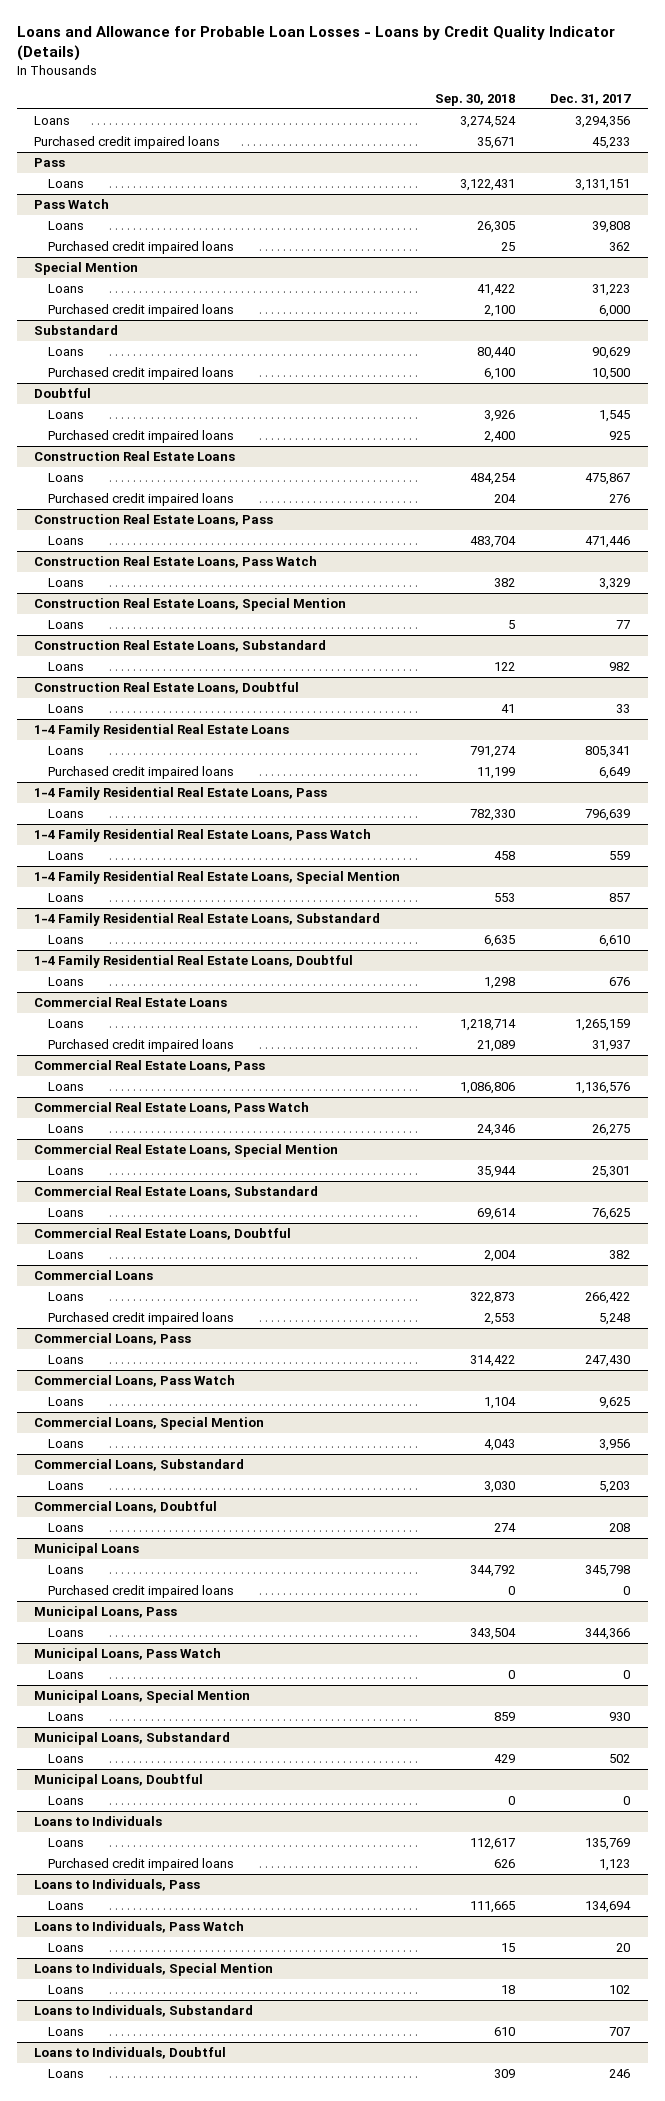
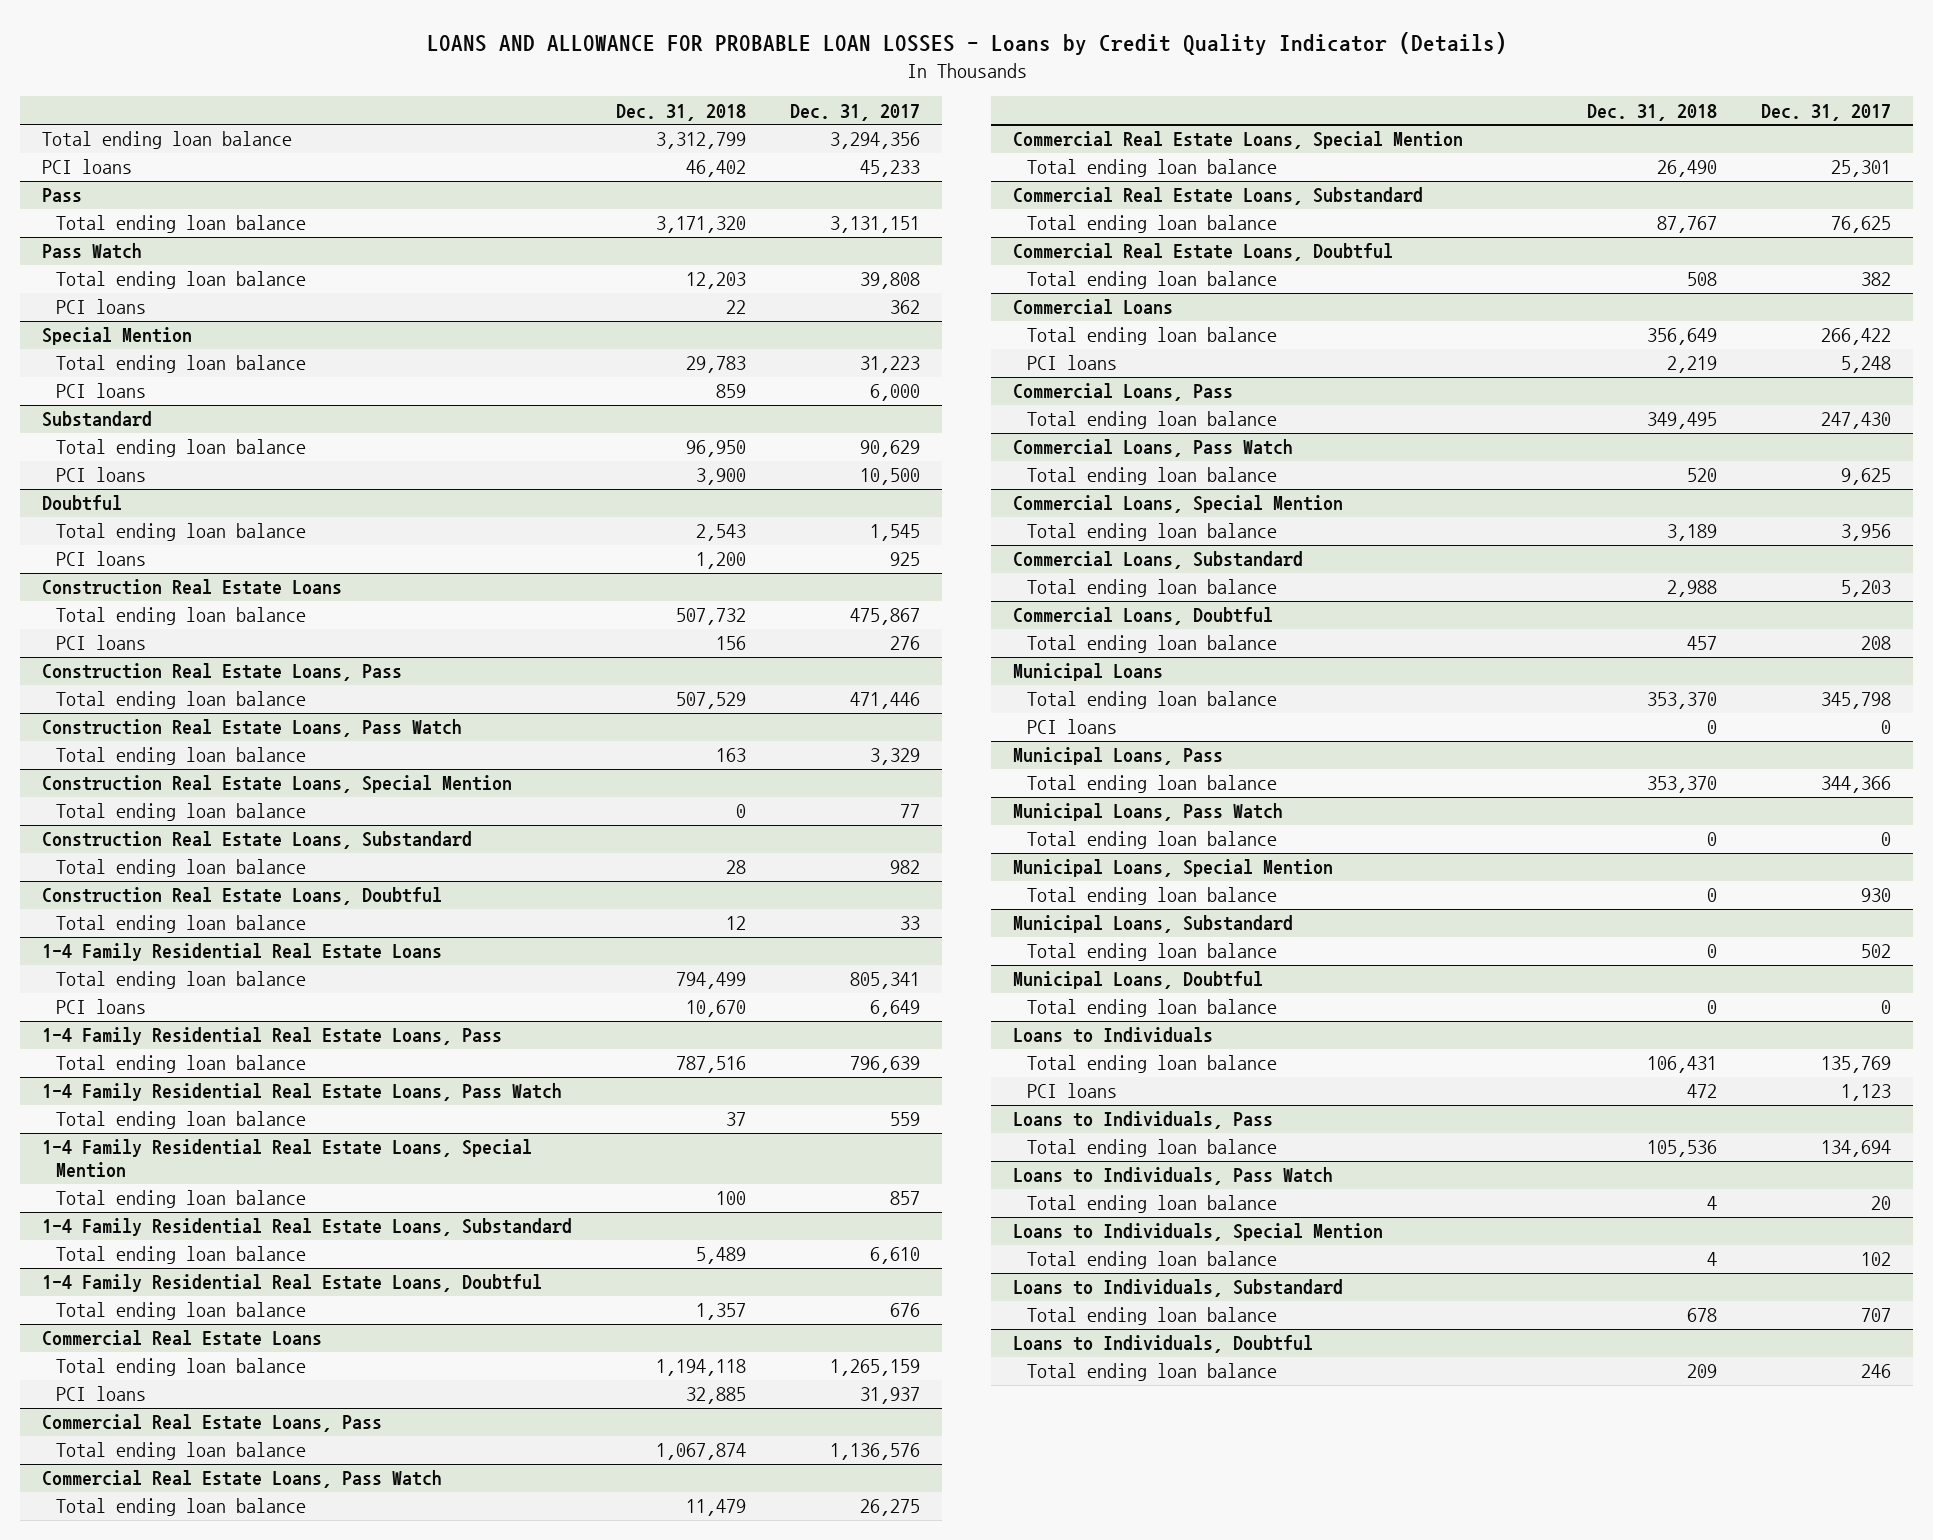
- Loans and Allowance for Probable Loan Losses - Loans by Credit Quality Indicator (Details)
+ LOANS AND ALLOWANCE FOR PROBABLE LOAN LOSSES - Loans by Credit Quality Indicator (Details)
- | Sep. 30, 2018 | Dec. 31, 2017
+ | Dec. 31, 2018 | Dec. 31, 2017
- Loans | 3,274,524 | 3,294,356
- Purchased credit impaired loans | 35,671 | 45,233
+ Total ending loan balance | 3,312,799 | 3,294,356
+ PCI loans | 46,402 | 45,233
@ Pass
- Loans | 3,122,431 | 3,131,151
+ Total ending loan balance | 3,171,320 | 3,131,151
@ Pass Watch
- Loans | 26,305 | 39,808
- Purchased credit impaired loans | 25 | 362
+ Total ending loan balance | 12,203 | 39,808
+ PCI loans | 22 | 362
@ Special Mention
- Loans | 41,422 | 31,223
- Purchased credit impaired loans | 2,100 | 6,000
+ Total ending loan balance | 29,783 | 31,223
+ PCI loans | 859 | 6,000
@ Substandard
- Loans | 80,440 | 90,629
- Purchased credit impaired loans | 6,100 | 10,500
+ Total ending loan balance | 96,950 | 90,629
+ PCI loans | 3,900 | 10,500
@ Doubtful
- Loans | 3,926 | 1,545
- Purchased credit impaired loans | 2,400 | 925
+ Total ending loan balance | 2,543 | 1,545
+ PCI loans | 1,200 | 925
@ Construction Real Estate Loans
- Loans | 484,254 | 475,867
- Purchased credit impaired loans | 204 | 276
+ Total ending loan balance | 507,732 | 475,867
+ PCI loans | 156 | 276
@ Construction Real Estate Loans, Pass
- Loans | 483,704 | 471,446
+ Total ending loan balance | 507,529 | 471,446
@ Construction Real Estate Loans, Pass Watch
- Loans | 382 | 3,329
+ Total ending loan balance | 163 | 3,329
@ Construction Real Estate Loans, Special Mention
- Loans | 5 | 77
+ Total ending loan balance | 0 | 77
@ Construction Real Estate Loans, Substandard
- Loans | 122 | 982
+ Total ending loan balance | 28 | 982
@ Construction Real Estate Loans, Doubtful
- Loans | 41 | 33
+ Total ending loan balance | 12 | 33
@ 1-4 Family Residential Real Estate Loans
- Loans | 791,274 | 805,341
- Purchased credit impaired loans | 11,199 | 6,649
+ Total ending loan balance | 794,499 | 805,341
+ PCI loans | 10,670 | 6,649
@ 1-4 Family Residential Real Estate Loans, Pass
- Loans | 782,330 | 796,639
+ Total ending loan balance | 787,516 | 796,639
@ 1-4 Family Residential Real Estate Loans, Pass Watch
- Loans | 458 | 559
+ Total ending loan balance | 37 | 559
@ 1-4 Family Residential Real Estate Loans, Special Mention
- Loans | 553 | 857
+ Total ending loan balance | 100 | 857
@ 1-4 Family Residential Real Estate Loans, Substandard
- Loans | 6,635 | 6,610
+ Total ending loan balance | 5,489 | 6,610
@ 1-4 Family Residential Real Estate Loans, Doubtful
- Loans | 1,298 | 676
+ Total ending loan balance | 1,357 | 676
@ Commercial Real Estate Loans
- Loans | 1,218,714 | 1,265,159
- Purchased credit impaired loans | 21,089 | 31,937
+ Total ending loan balance | 1,194,118 | 1,265,159
+ PCI loans | 32,885 | 31,937
@ Commercial Real Estate Loans, Pass
- Loans | 1,086,806 | 1,136,576
+ Total ending loan balance | 1,067,874 | 1,136,576
@ Commercial Real Estate Loans, Pass Watch
- Loans | 24,346 | 26,275
+ Total ending loan balance | 11,479 | 26,275
@ Commercial Real Estate Loans, Special Mention
- Loans | 35,944 | 25,301
+ Total ending loan balance | 26,490 | 25,301
@ Commercial Real Estate Loans, Substandard
- Loans | 69,614 | 76,625
+ Total ending loan balance | 87,767 | 76,625
@ Commercial Real Estate Loans, Doubtful
- Loans | 2,004 | 382
+ Total ending loan balance | 508 | 382
@ Commercial Loans
- Loans | 322,873 | 266,422
- Purchased credit impaired loans | 2,553 | 5,248
+ Total ending loan balance | 356,649 | 266,422
+ PCI loans | 2,219 | 5,248
@ Commercial Loans, Pass
- Loans | 314,422 | 247,430
+ Total ending loan balance | 349,495 | 247,430
@ Commercial Loans, Pass Watch
- Loans | 1,104 | 9,625
+ Total ending loan balance | 520 | 9,625
@ Commercial Loans, Special Mention
- Loans | 4,043 | 3,956
+ Total ending loan balance | 3,189 | 3,956
@ Commercial Loans, Substandard
- Loans | 3,030 | 5,203
+ Total ending loan balance | 2,988 | 5,203
@ Commercial Loans, Doubtful
- Loans | 274 | 208
+ Total ending loan balance | 457 | 208
@ Municipal Loans
- Loans | 344,792 | 345,798
- Purchased credit impaired loans | 0 | 0
+ Total ending loan balance | 353,370 | 345,798
+ PCI loans | 0 | 0
@ Municipal Loans, Pass
- Loans | 343,504 | 344,366
+ Total ending loan balance | 353,370 | 344,366
@ Municipal Loans, Pass Watch
- Loans | 0 | 0
+ Total ending loan balance | 0 | 0
@ Municipal Loans, Special Mention
- Loans | 859 | 930
+ Total ending loan balance | 0 | 930
@ Municipal Loans, Substandard
- Loans | 429 | 502
+ Total ending loan balance | 0 | 502
@ Municipal Loans, Doubtful
- Loans | 0 | 0
+ Total ending loan balance | 0 | 0
@ Loans to Individuals
- Loans | 112,617 | 135,769
- Purchased credit impaired loans | 626 | 1,123
+ Total ending loan balance | 106,431 | 135,769
+ PCI loans | 472 | 1,123
@ Loans to Individuals, Pass
- Loans | 111,665 | 134,694
+ Total ending loan balance | 105,536 | 134,694
@ Loans to Individuals, Pass Watch
- Loans | 15 | 20
+ Total ending loan balance | 4 | 20
@ Loans to Individuals, Special Mention
- Loans | 18 | 102
+ Total ending loan balance | 4 | 102
@ Loans to Individuals, Substandard
- Loans | 610 | 707
+ Total ending loan balance | 678 | 707
@ Loans to Individuals, Doubtful
- Loans | 309 | 246
+ Total ending loan balance | 209 | 246

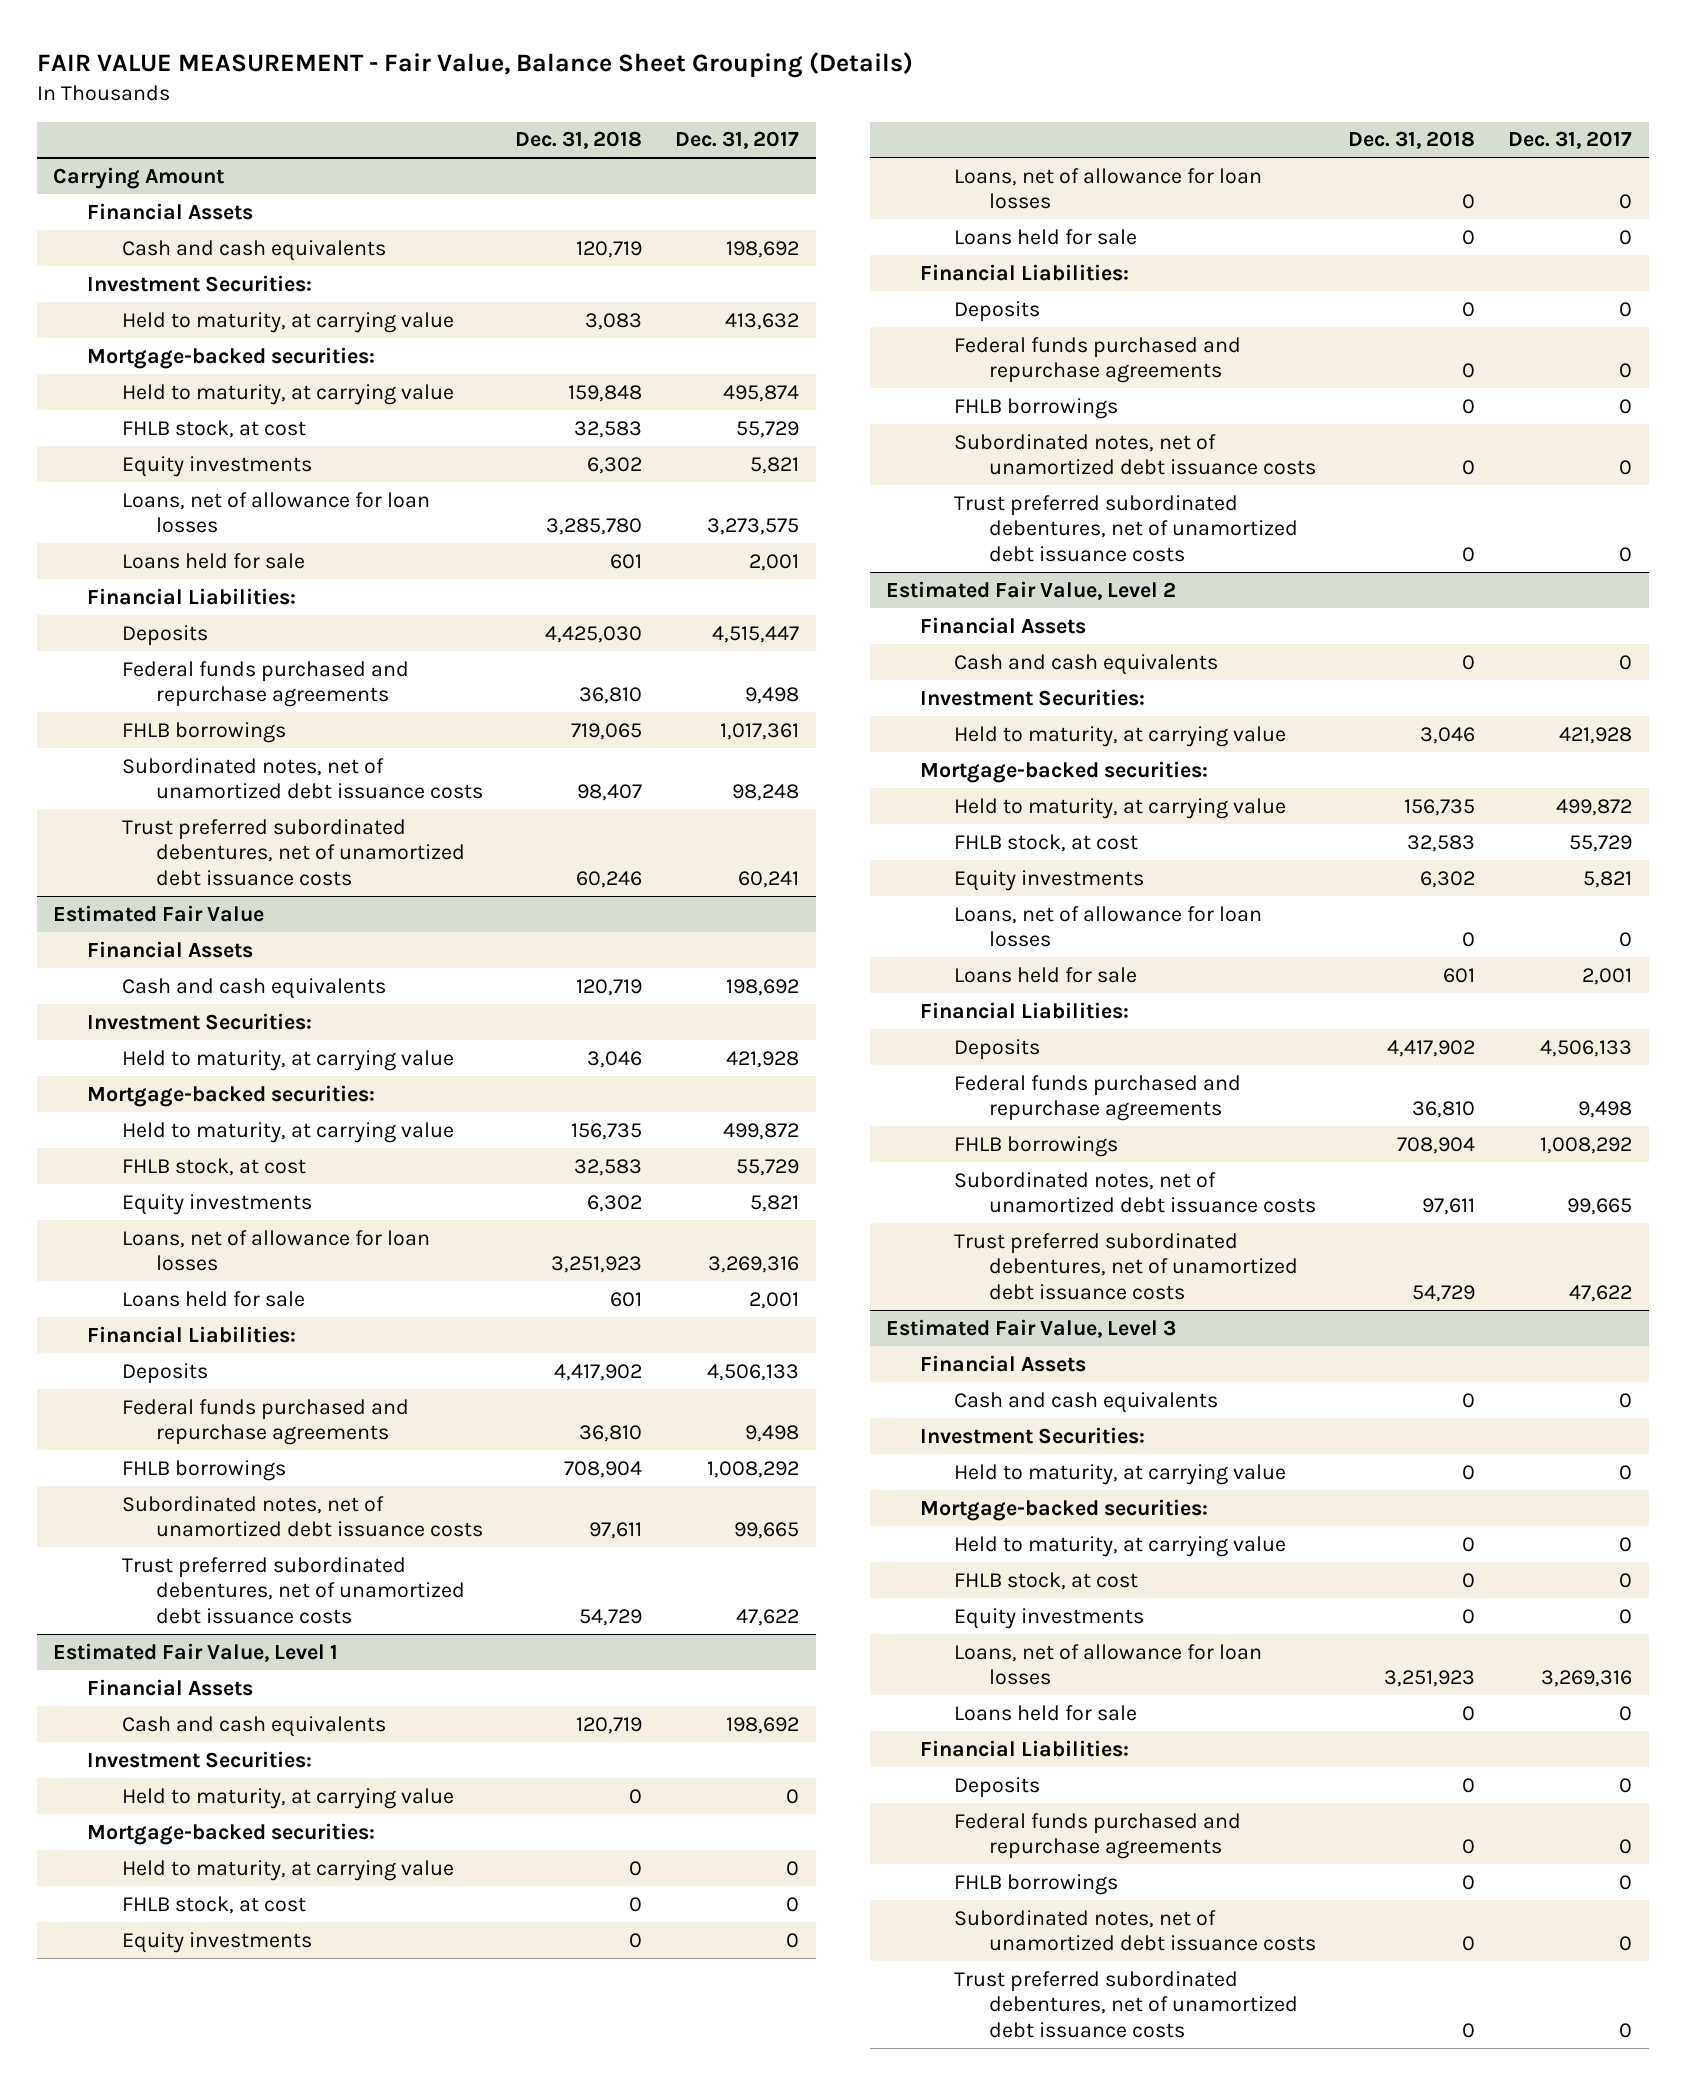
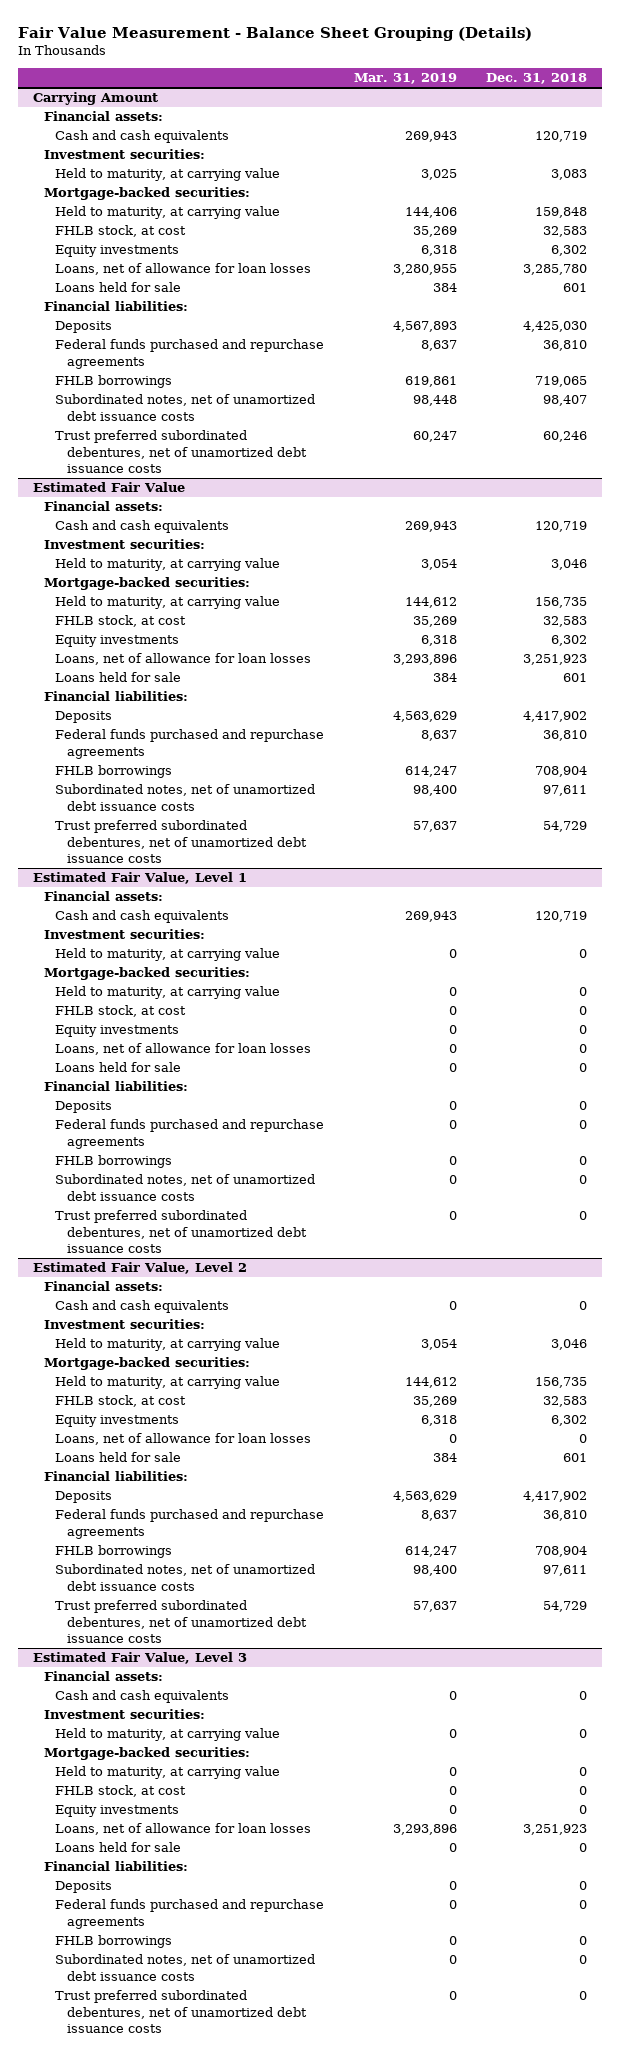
- FAIR VALUE MEASUREMENT - Fair Value, Balance Sheet Grouping (Details)
+ Fair Value Measurement - Balance Sheet Grouping (Details)
- | Dec. 31, 2018 | Dec. 31, 2017
+ | Mar. 31, 2019 | Dec. 31, 2018
@ Carrying Amount
- Financial Assets
+ Financial assets:
- Investment Securities:
+ Investment securities:
- Financial Liabilities:
+ Financial liabilities:
@ Estimated Fair Value
- Financial Assets
+ Financial assets:
- Investment Securities:
+ Investment securities:
- Financial Liabilities:
+ Financial liabilities:
@ Estimated Fair Value, Level 1
- Financial Assets
+ Financial assets:
- Investment Securities:
+ Investment securities:
- Financial Liabilities:
+ Financial liabilities:
@ Estimated Fair Value, Level 2
- Financial Assets
+ Financial assets:
- Investment Securities:
+ Investment securities:
- Financial Liabilities:
+ Financial liabilities:
@ Estimated Fair Value, Level 3
- Financial Assets
+ Financial assets:
- Investment Securities:
+ Investment securities:
- Financial Liabilities:
+ Financial liabilities:

